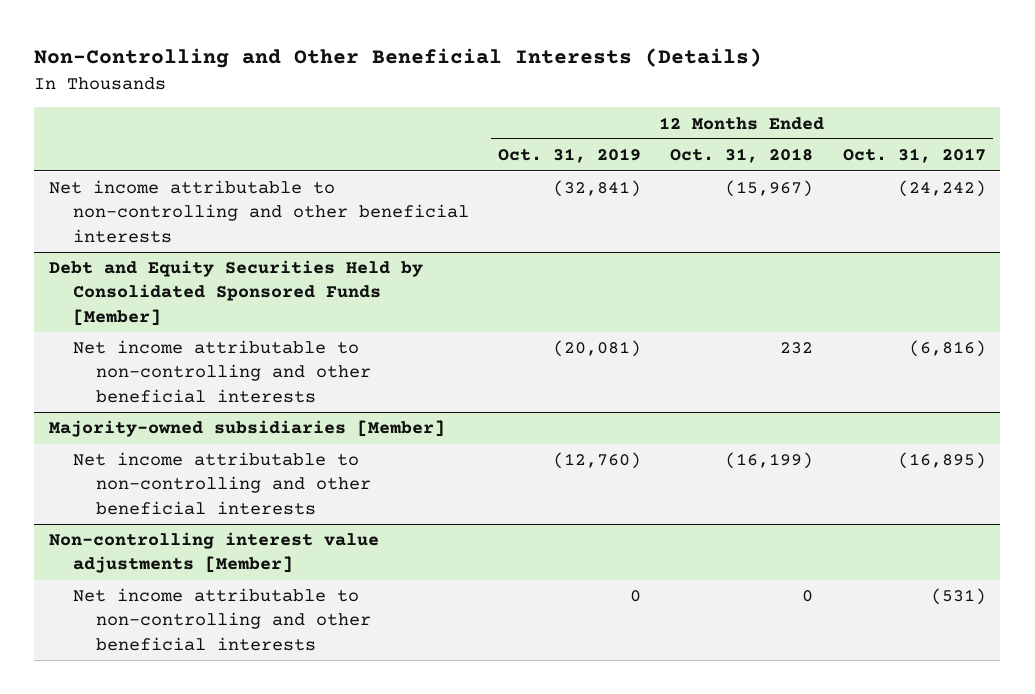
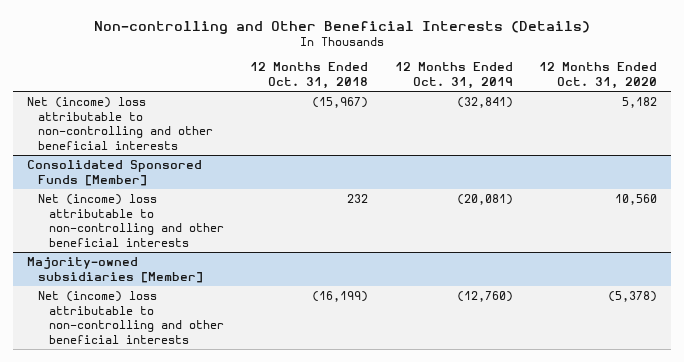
- Non-Controlling and Other Beneficial Interests (Details)
+ Non-controlling and Other Beneficial Interests (Details)
- | 12 Months Ended Oct. 31, 2019 | 12 Months Ended Oct. 31, 2018 | 12 Months Ended Oct. 31, 2017
+ | 12 Months Ended Oct. 31, 2018 | 12 Months Ended Oct. 31, 2019 | 12 Months Ended Oct. 31, 2020
- Net income attributable to non-controlling and other beneficial interests | (32,841) | (15,967) | (24,242)
- Debt and Equity Securities Held by Consolidated Sponsored Funds [Member]
- Net income attributable to non-controlling and other beneficial interests | (20,081) | 232 | (6,816)
+ Net (income) loss attributable to non-controlling and other beneficial interests | (15,967) | (32,841) | 5,182
+ Consolidated Sponsored Funds [Member]
+ Net (income) loss attributable to non-controlling and other beneficial interests | 232 | (20,081) | 10,560
@ Majority-owned subsidiaries [Member]
- Net income attributable to non-controlling and other beneficial interests | (12,760) | (16,199) | (16,895)
- Non-controlling interest value adjustments [Member]
- Net income attributable to non-controlling and other beneficial interests | 0 | 0 | (531)
@ Majority-owned subsidiaries [Member]
+ Net (income) loss attributable to non-controlling and other beneficial interests | (16,199) | (12,760) | (5,378)

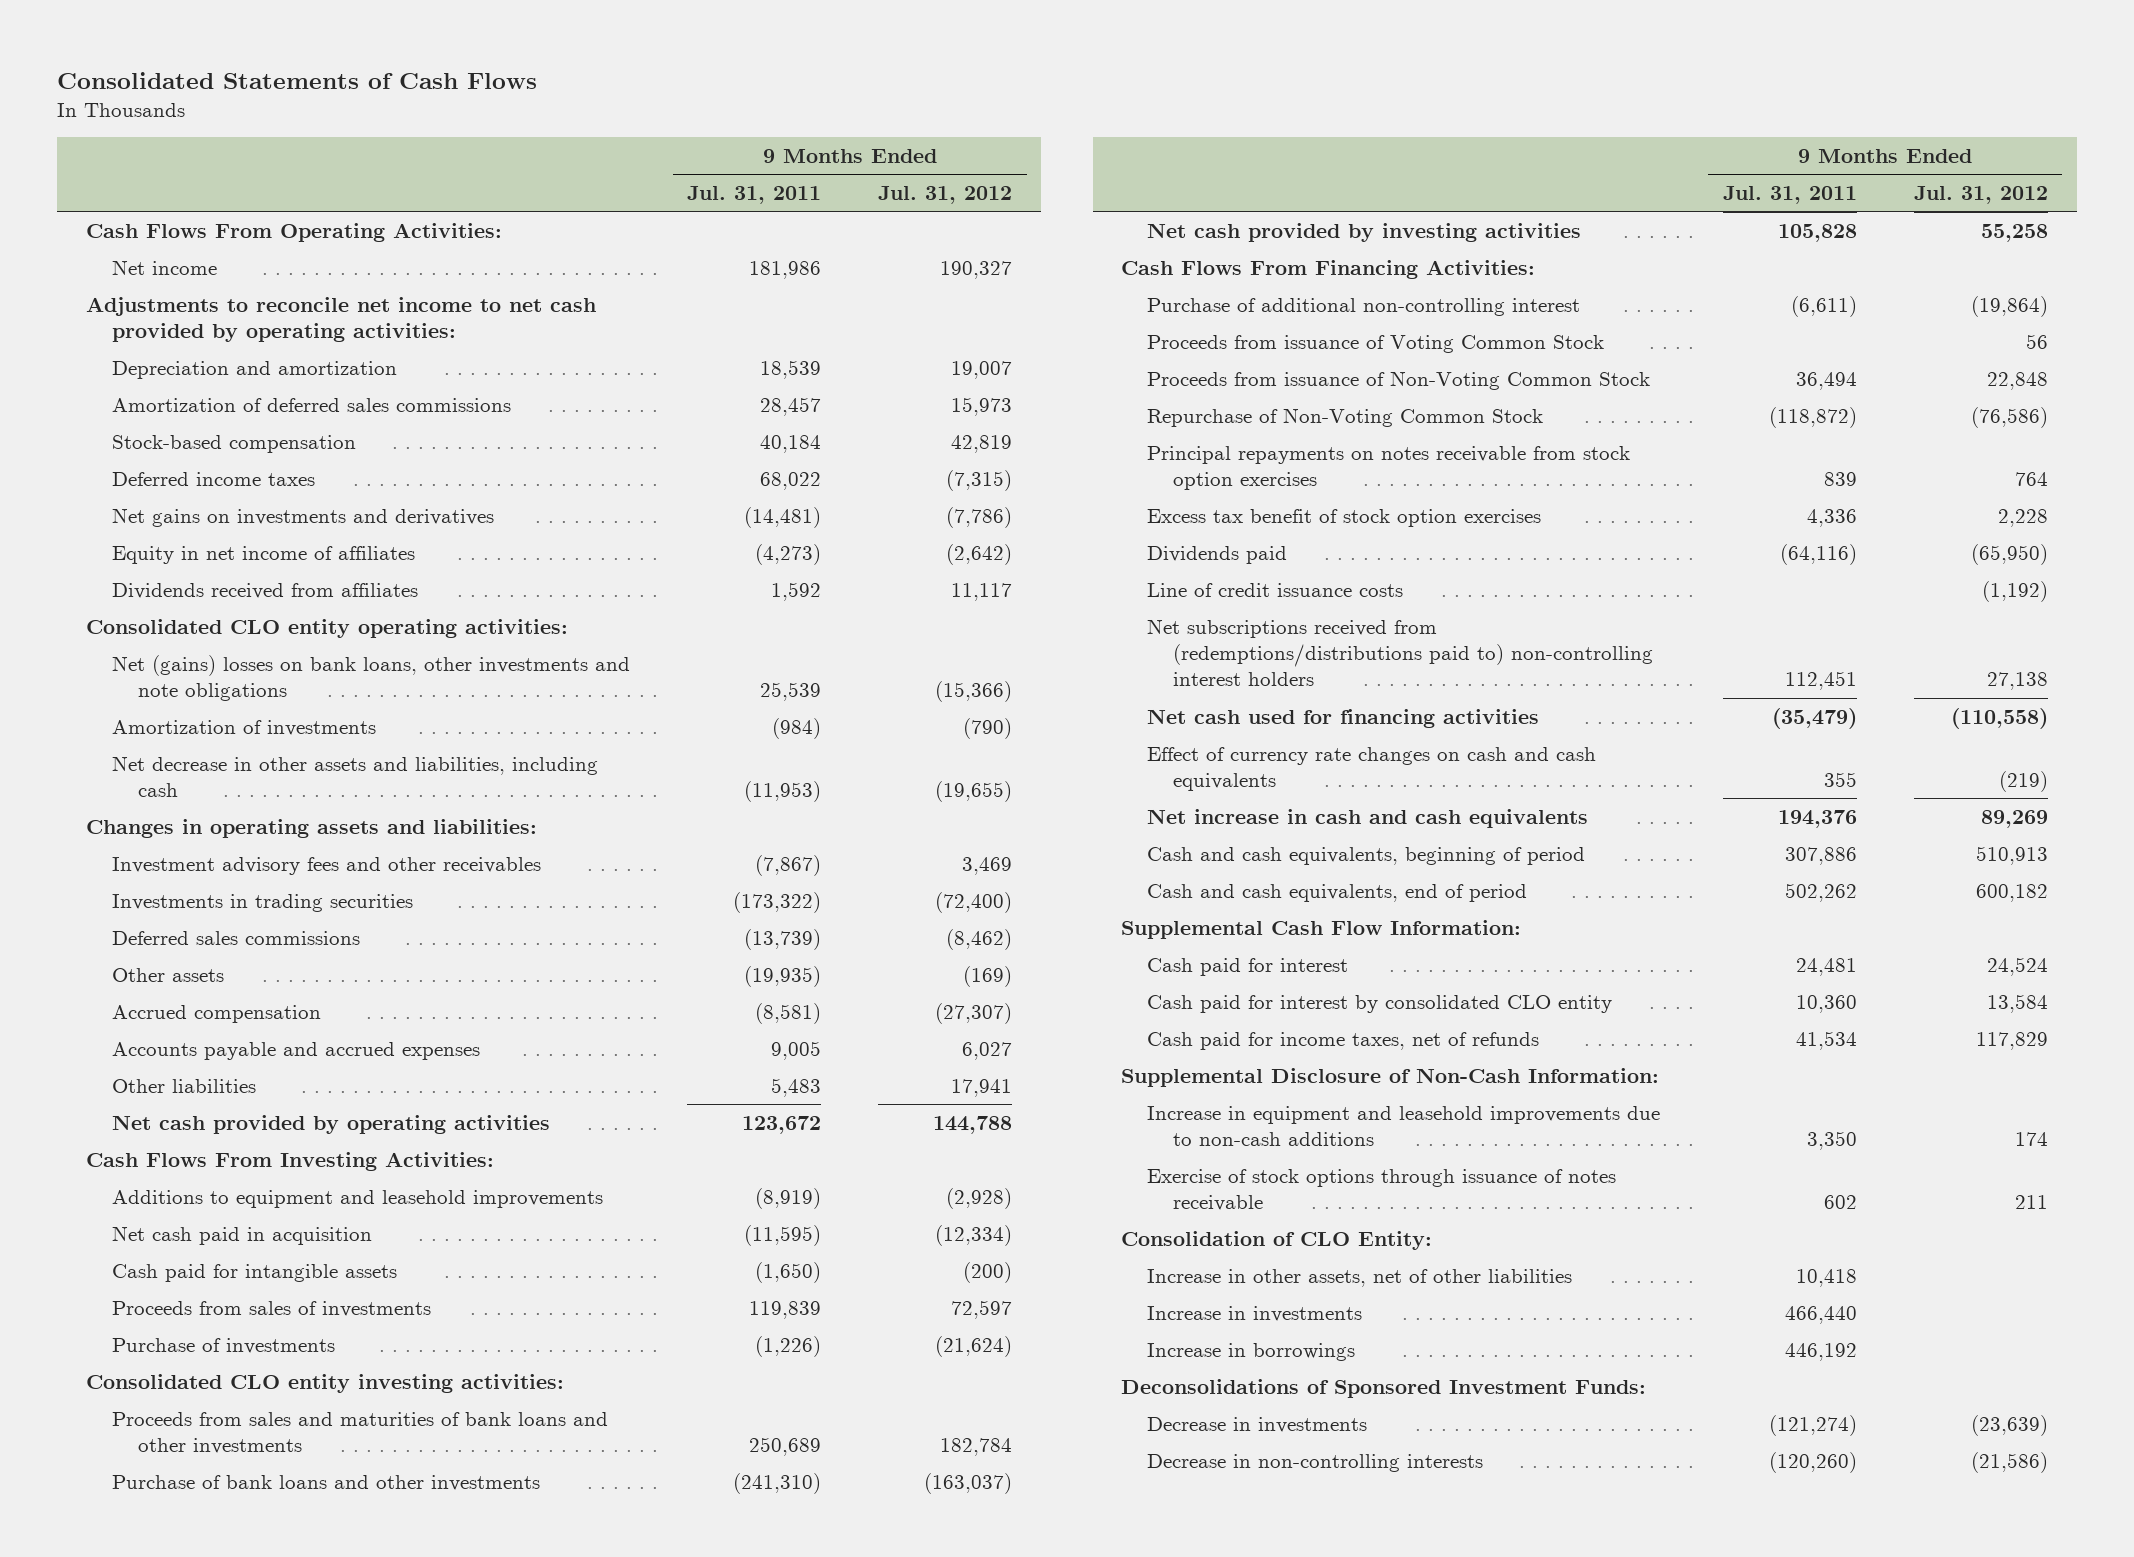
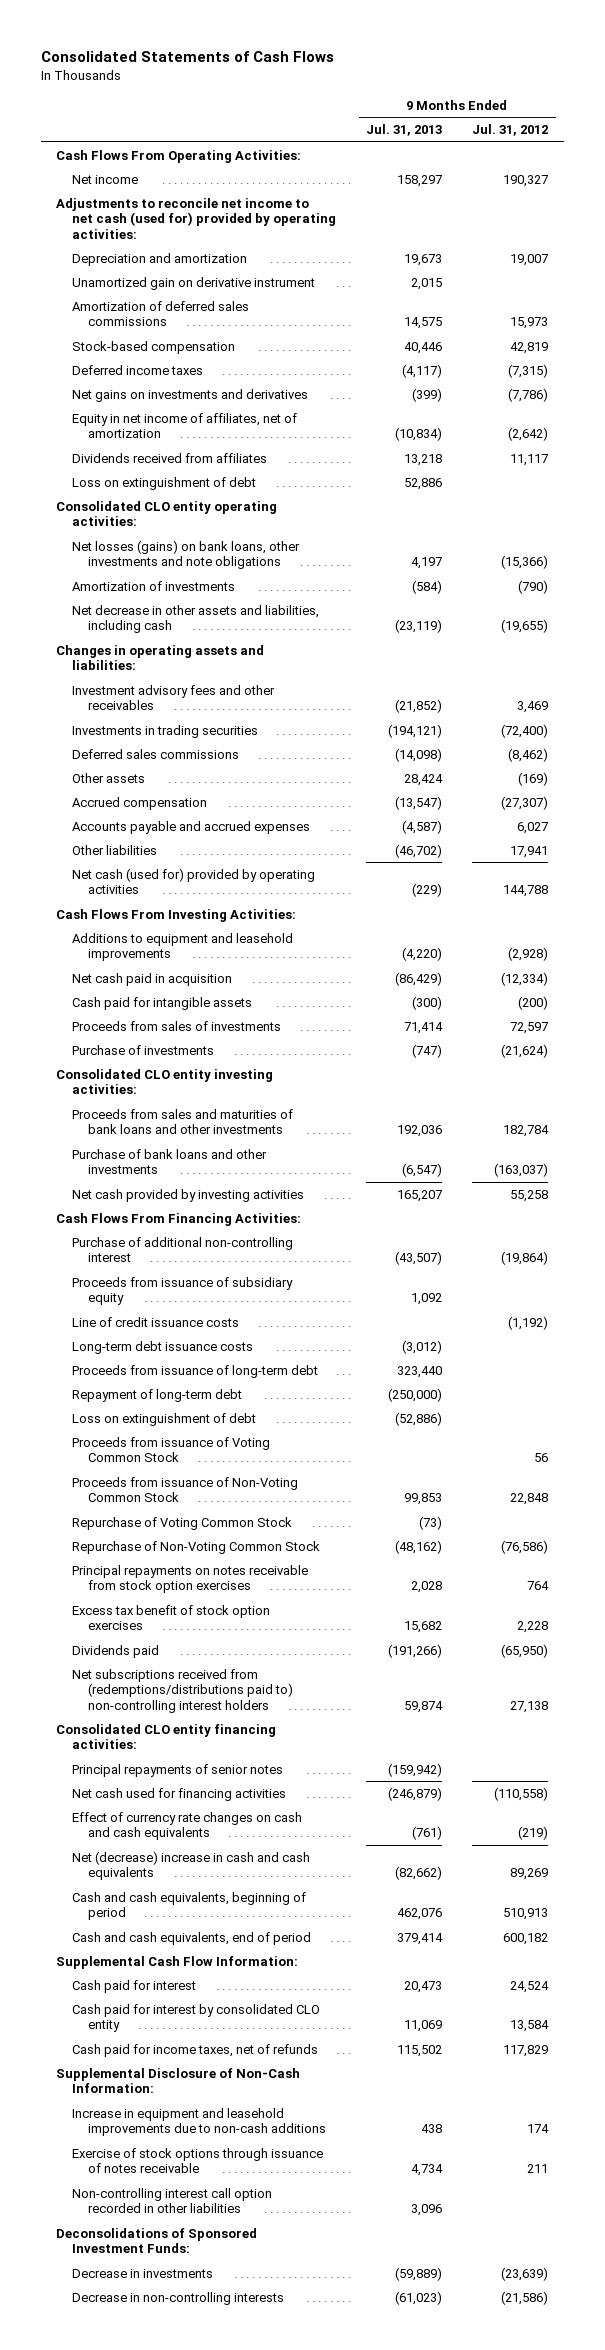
- | 9 Months Ended Jul. 31, 2011 | 9 Months Ended Jul. 31, 2012
+ | 9 Months Ended Jul. 31, 2013 | 9 Months Ended Jul. 31, 2012
- Adjustments to reconcile net income to net cash provided by operating activities:
+ Adjustments to reconcile net income to net cash (used for) provided by operating activities:
+ Unamortized gain on derivative instrument | 2,015 |
- Equity in net income of affiliates | (4,273) | (2,642)
+ Equity in net income of affiliates, net of amortization | (10,834) | (2,642)
+ Loss on extinguishment of debt | 52,886 |
- Net (gains) losses on bank loans, other investments and note obligations | 25,539 | (15,366)
+ Net losses (gains) on bank loans, other investments and note obligations | 4,197 | (15,366)
- Net cash provided by operating activities | 123,672 | 144,788
+ Net cash (used for) provided by operating activities | (229) | 144,788
+ Proceeds from issuance of subsidiary equity | 1,092 |
moved up: Line of credit issuance costs | | (1,192)
+ Long-term debt issuance costs | (3,012) |
+ Proceeds from issuance of long-term debt | 323,440 |
+ Repayment of long-term debt | (250,000) |
+ Loss on extinguishment of debt | (52,886) |
+ Repurchase of Voting Common Stock | (73) |
+ Consolidated CLO entity financing activities:
+ Principal repayments of senior notes | (159,942) |
- Net increase in cash and cash equivalents | 194,376 | 89,269
+ Net (decrease) increase in cash and cash equivalents | (82,662) | 89,269
- Consolidation of CLO Entity:
- Increase in other assets, net of other liabilities | 10,418 |
- Increase in investments | 466,440 |
- Increase in borrowings | 446,192 |
+ Non-controlling interest call option recorded in other liabilities | 3,096 |

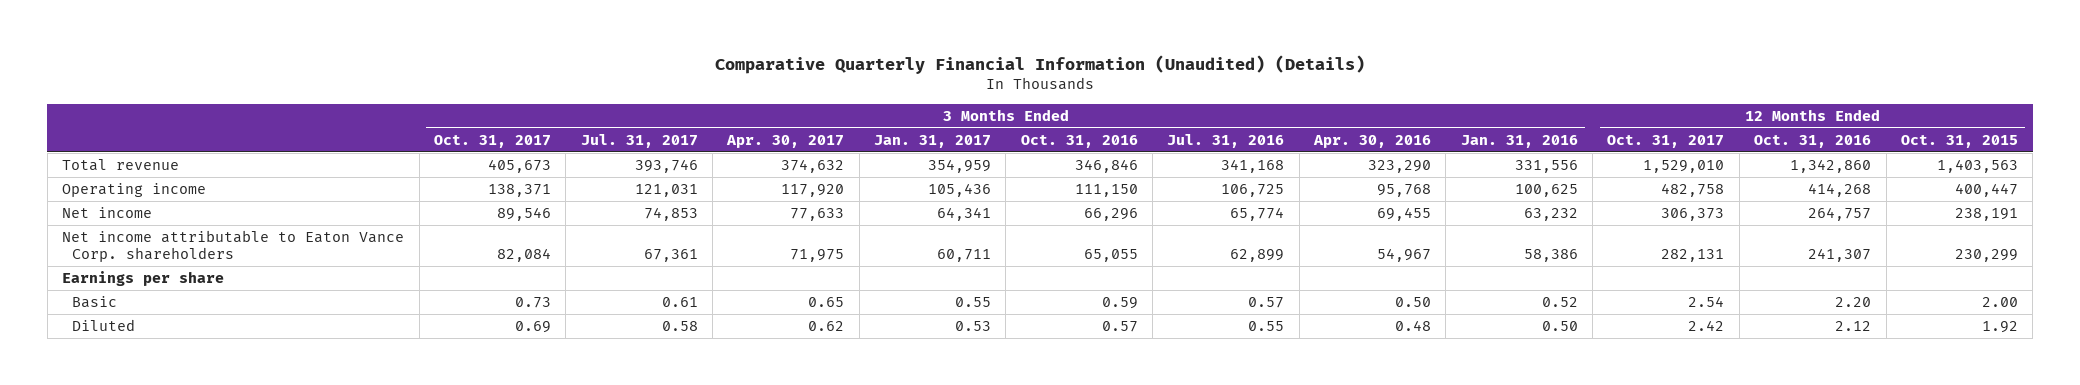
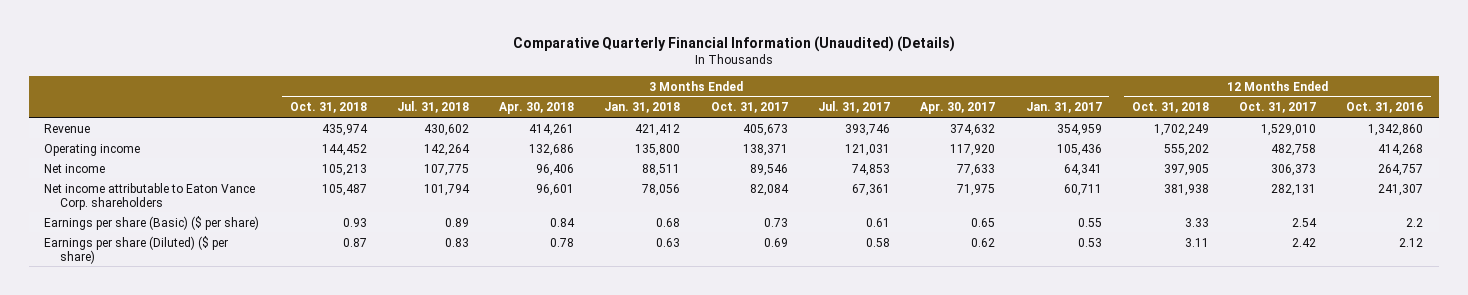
- | 3 Months Ended Oct. 31, 2017 | 3 Months Ended Jul. 31, 2017 | 3 Months Ended Apr. 30, 2017 | 3 Months Ended Jan. 31, 2017 | 3 Months Ended Oct. 31, 2016 | 3 Months Ended Jul. 31, 2016 | 3 Months Ended Apr. 30, 2016 | 3 Months Ended Jan. 31, 2016 | 12 Months Ended Oct. 31, 2017 | 12 Months Ended Oct. 31, 2016 | 12 Months Ended Oct. 31, 2015
+ | 3 Months Ended Oct. 31, 2018 | 3 Months Ended Jul. 31, 2018 | 3 Months Ended Apr. 30, 2018 | 3 Months Ended Jan. 31, 2018 | 3 Months Ended Oct. 31, 2017 | 3 Months Ended Jul. 31, 2017 | 3 Months Ended Apr. 30, 2017 | 3 Months Ended Jan. 31, 2017 | 12 Months Ended Oct. 31, 2018 | 12 Months Ended Oct. 31, 2017 | 12 Months Ended Oct. 31, 2016
- Total revenue | 405,673 | 393,746 | 374,632 | 354,959 | 346,846 | 341,168 | 323,290 | 331,556 | 1,529,010 | 1,342,860 | 1,403,563
+ Revenue | 435,974 | 430,602 | 414,261 | 421,412 | 405,673 | 393,746 | 374,632 | 354,959 | 1,702,249 | 1,529,010 | 1,342,860
- Earnings per share
- Basic | 0.73 | 0.61 | 0.65 | 0.55 | 0.59 | 0.57 | 0.50 | 0.52 | 2.54 | 2.20 | 2.00
- Diluted | 0.69 | 0.58 | 0.62 | 0.53 | 0.57 | 0.55 | 0.48 | 0.50 | 2.42 | 2.12 | 1.92
+ Earnings per share (Basic) ($ per share) | 0.93 | 0.89 | 0.84 | 0.68 | 0.73 | 0.61 | 0.65 | 0.55 | 3.33 | 2.54 | 2.2
+ Earnings per share (Diluted) ($ per share) | 0.87 | 0.83 | 0.78 | 0.63 | 0.69 | 0.58 | 0.62 | 0.53 | 3.11 | 2.42 | 2.12

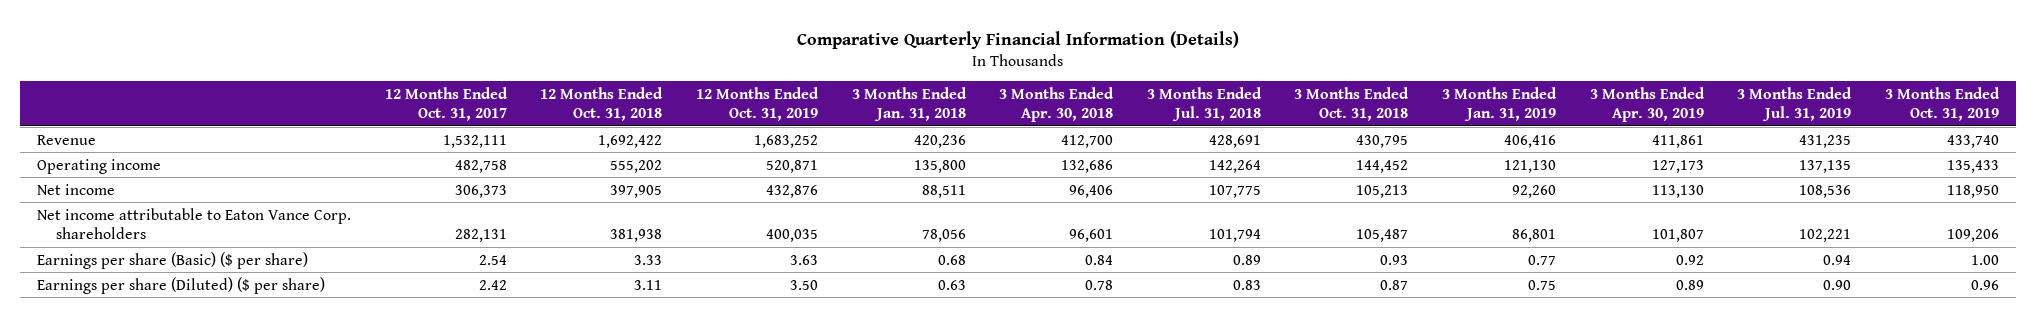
- Comparative Quarterly Financial Information (Unaudited) (Details)
+ Comparative Quarterly Financial Information (Details)
- | 3 Months Ended Oct. 31, 2018 | 3 Months Ended Jul. 31, 2018 | 3 Months Ended Apr. 30, 2018 | 3 Months Ended Jan. 31, 2018 | 3 Months Ended Oct. 31, 2017 | 3 Months Ended Jul. 31, 2017 | 3 Months Ended Apr. 30, 2017 | 3 Months Ended Jan. 31, 2017 | 12 Months Ended Oct. 31, 2018 | 12 Months Ended Oct. 31, 2017 | 12 Months Ended Oct. 31, 2016
+ | 12 Months Ended Oct. 31, 2017 | 12 Months Ended Oct. 31, 2018 | 12 Months Ended Oct. 31, 2019 | 3 Months Ended Jan. 31, 2018 | 3 Months Ended Apr. 30, 2018 | 3 Months Ended Jul. 31, 2018 | 3 Months Ended Oct. 31, 2018 | 3 Months Ended Jan. 31, 2019 | 3 Months Ended Apr. 30, 2019 | 3 Months Ended Jul. 31, 2019 | 3 Months Ended Oct. 31, 2019
- Revenue | 435,974 | 430,602 | 414,261 | 421,412 | 405,673 | 393,746 | 374,632 | 354,959 | 1,702,249 | 1,529,010 | 1,342,860
+ Revenue | 1,532,111 | 1,692,422 | 1,683,252 | 420,236 | 412,700 | 428,691 | 430,795 | 406,416 | 411,861 | 431,235 | 433,740

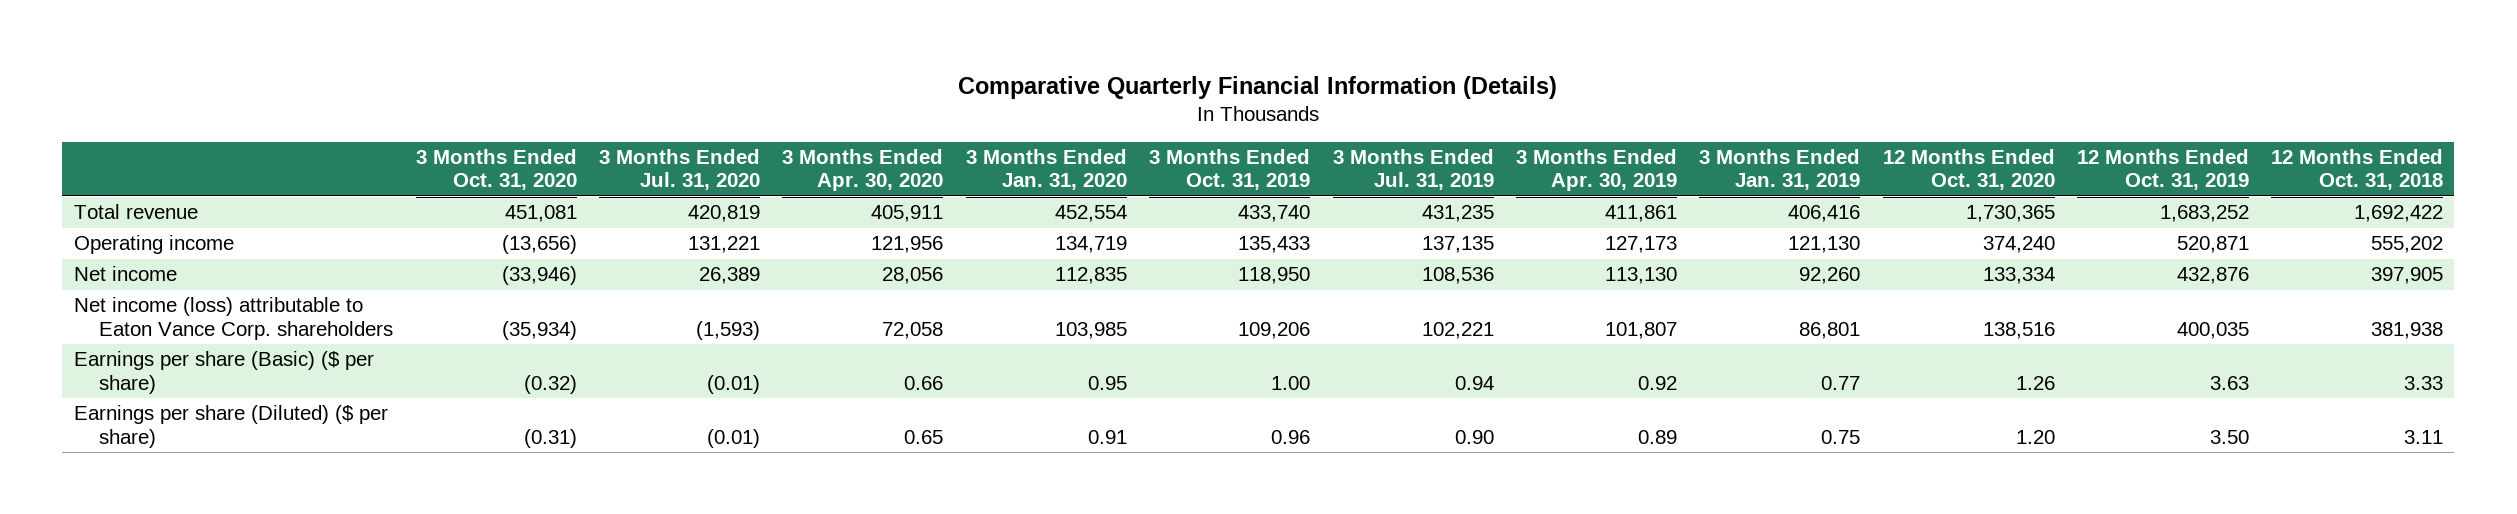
- | 12 Months Ended Oct. 31, 2017 | 12 Months Ended Oct. 31, 2018 | 12 Months Ended Oct. 31, 2019 | 3 Months Ended Jan. 31, 2018 | 3 Months Ended Apr. 30, 2018 | 3 Months Ended Jul. 31, 2018 | 3 Months Ended Oct. 31, 2018 | 3 Months Ended Jan. 31, 2019 | 3 Months Ended Apr. 30, 2019 | 3 Months Ended Jul. 31, 2019 | 3 Months Ended Oct. 31, 2019
+ | 3 Months Ended Oct. 31, 2020 | 3 Months Ended Jul. 31, 2020 | 3 Months Ended Apr. 30, 2020 | 3 Months Ended Jan. 31, 2020 | 3 Months Ended Oct. 31, 2019 | 3 Months Ended Jul. 31, 2019 | 3 Months Ended Apr. 30, 2019 | 3 Months Ended Jan. 31, 2019 | 12 Months Ended Oct. 31, 2020 | 12 Months Ended Oct. 31, 2019 | 12 Months Ended Oct. 31, 2018
- Revenue | 1,532,111 | 1,692,422 | 1,683,252 | 420,236 | 412,700 | 428,691 | 430,795 | 406,416 | 411,861 | 431,235 | 433,740
+ Total revenue | 451,081 | 420,819 | 405,911 | 452,554 | 433,740 | 431,235 | 411,861 | 406,416 | 1,730,365 | 1,683,252 | 1,692,422
- Net income attributable to Eaton Vance Corp. shareholders | 282,131 | 381,938 | 400,035 | 78,056 | 96,601 | 101,794 | 105,487 | 86,801 | 101,807 | 102,221 | 109,206
+ Net income (loss) attributable to Eaton Vance Corp. shareholders | (35,934) | (1,593) | 72,058 | 103,985 | 109,206 | 102,221 | 101,807 | 86,801 | 138,516 | 400,035 | 381,938

